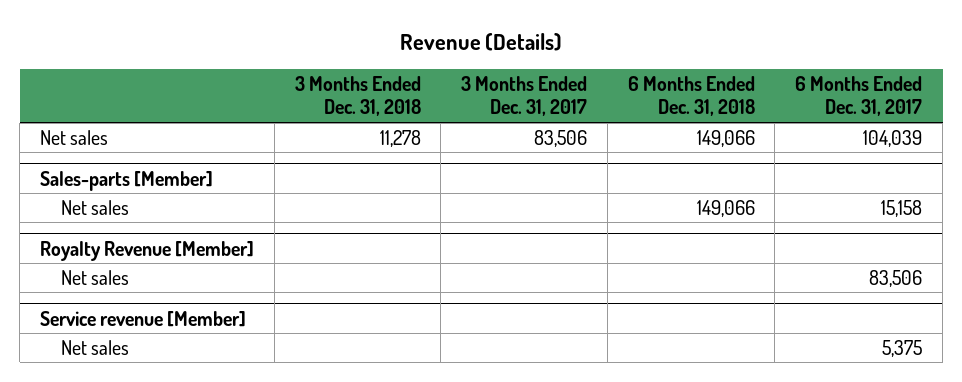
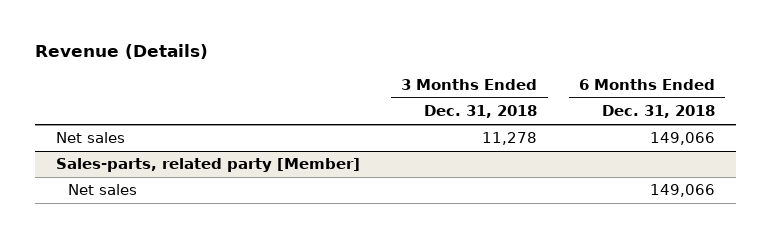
- | 3 Months Ended Dec. 31, 2018 | 3 Months Ended Dec. 31, 2017 | 6 Months Ended Dec. 31, 2018 | 6 Months Ended Dec. 31, 2017
+ | 3 Months Ended Dec. 31, 2018 | 6 Months Ended Dec. 31, 2018
- Sales-parts [Member]
+ Sales-parts, related party [Member]
- Royalty Revenue [Member]
- Net sales | | | | 83,506
- Service revenue [Member]
- Net sales | | | | 5,375

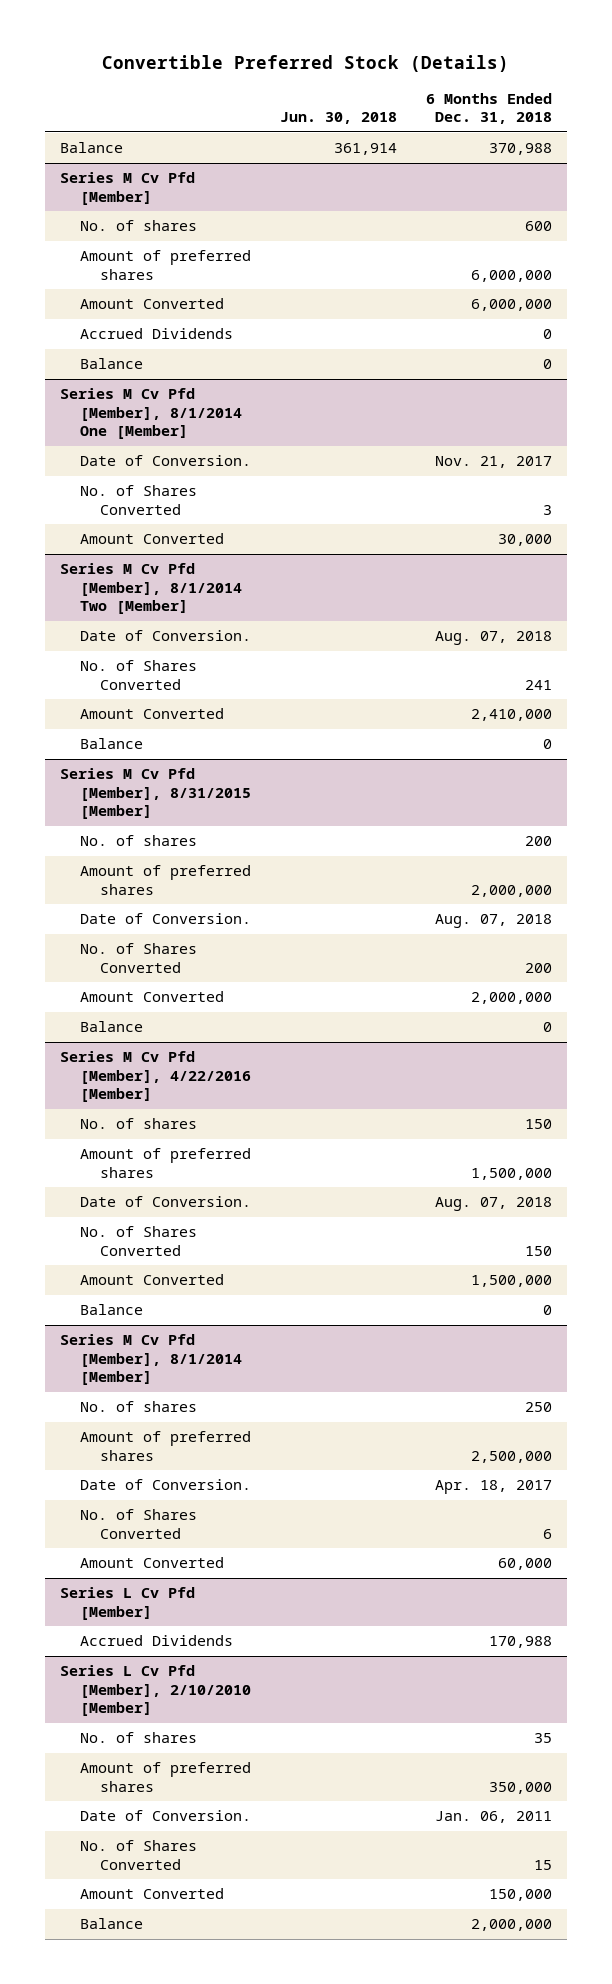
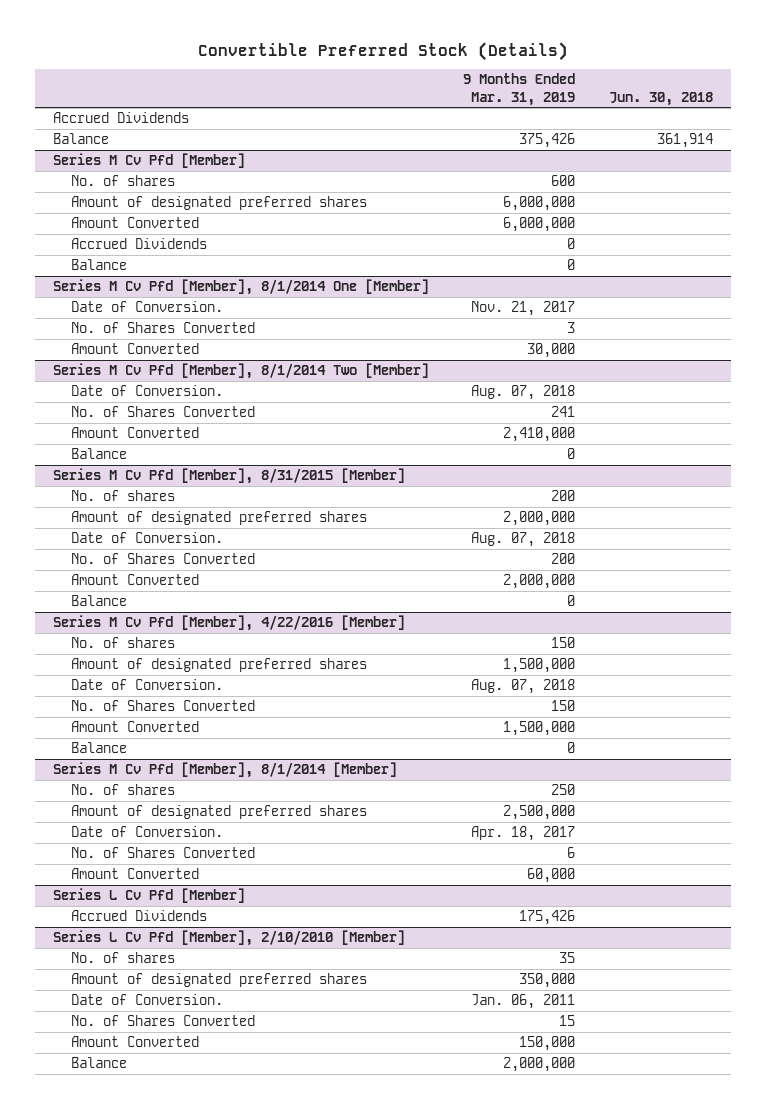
- | Jun. 30, 2018 | 6 Months Ended Dec. 31, 2018
+ | 9 Months Ended Mar. 31, 2019 | Jun. 30, 2018
+ Accrued Dividends
@ Series M Cv Pfd [Member]
- Amount of preferred shares | | 6,000,000
+ Amount of designated preferred shares | 6,000,000 |
@ Series M Cv Pfd [Member], 8/31/2015 [Member]
- Amount of preferred shares | | 2,000,000
+ Amount of designated preferred shares | 2,000,000 |
@ Series M Cv Pfd [Member], 4/22/2016 [Member]
- Amount of preferred shares | | 1,500,000
+ Amount of designated preferred shares | 1,500,000 |
@ Series M Cv Pfd [Member], 8/1/2014 [Member]
- Amount of preferred shares | | 2,500,000
+ Amount of designated preferred shares | 2,500,000 |
@ Series L Cv Pfd [Member], 2/10/2010 [Member]
- Amount of preferred shares | | 350,000
+ Amount of designated preferred shares | 350,000 |

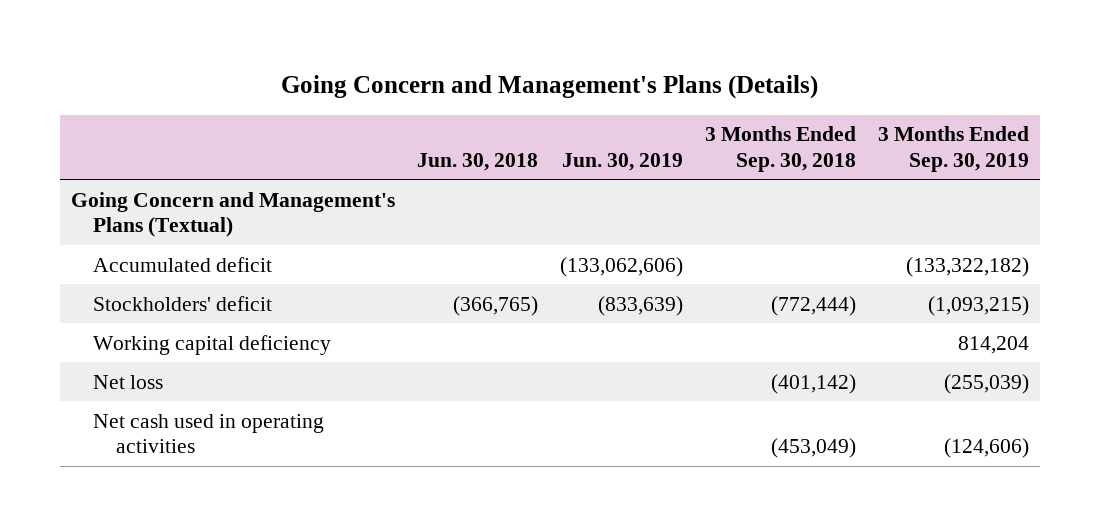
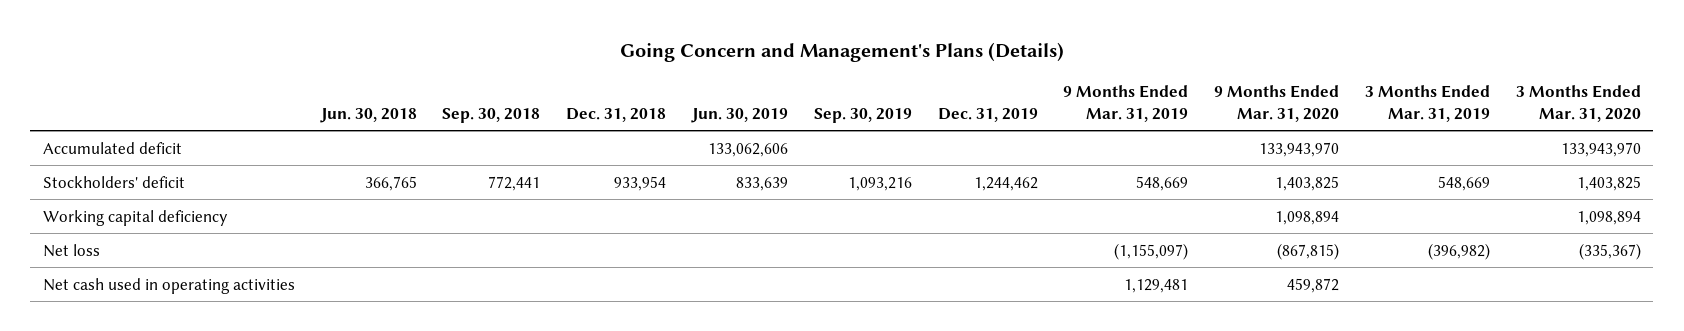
- | Jun. 30, 2018 | Jun. 30, 2019 | 3 Months Ended Sep. 30, 2018 | 3 Months Ended Sep. 30, 2019
+ | Jun. 30, 2018 | Sep. 30, 2018 | Dec. 31, 2018 | Jun. 30, 2019 | Sep. 30, 2019 | Dec. 31, 2019 | 9 Months Ended Mar. 31, 2019 | 9 Months Ended Mar. 31, 2020 | 3 Months Ended Mar. 31, 2019 | 3 Months Ended Mar. 31, 2020
- Going Concern and Management's Plans (Textual)
- Accumulated deficit | | (133,062,606) | | (133,322,182)
- Stockholders' deficit | (366,765) | (833,639) | (772,444) | (1,093,215)
+ Accumulated deficit | | | | 133,062,606 | | | | 133,943,970 | | 133,943,970
+ Stockholders' deficit | 366,765 | 772,441 | 933,954 | 833,639 | 1,093,216 | 1,244,462 | 548,669 | 1,403,825 | 548,669 | 1,403,825

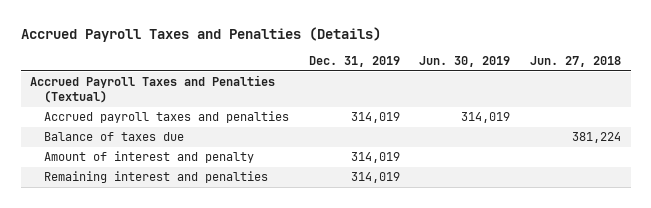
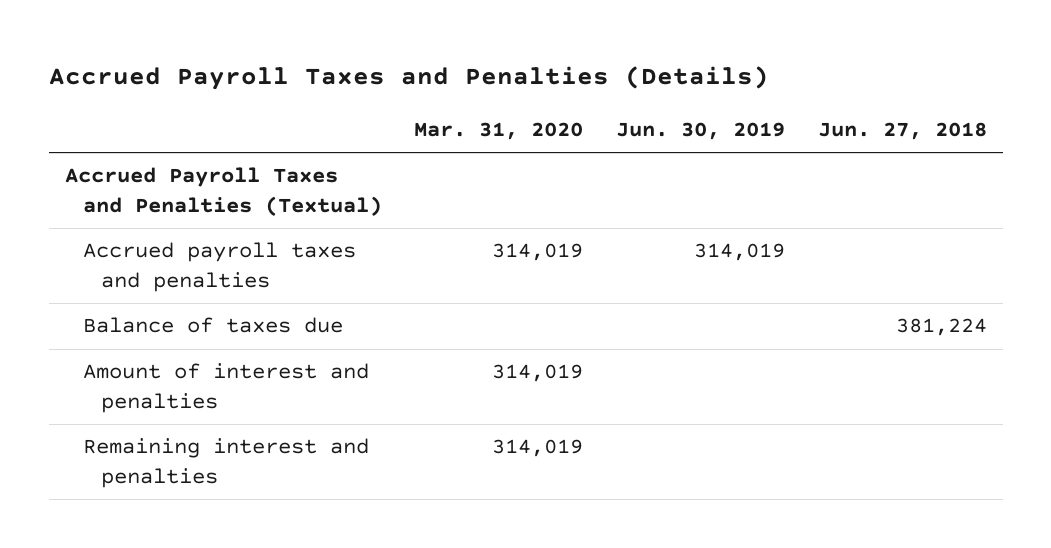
- | Dec. 31, 2019 | Jun. 30, 2019 | Jun. 27, 2018
+ | Mar. 31, 2020 | Jun. 30, 2019 | Jun. 27, 2018
- Amount of interest and penalty | 314,019 | |
+ Amount of interest and penalties | 314,019 | |

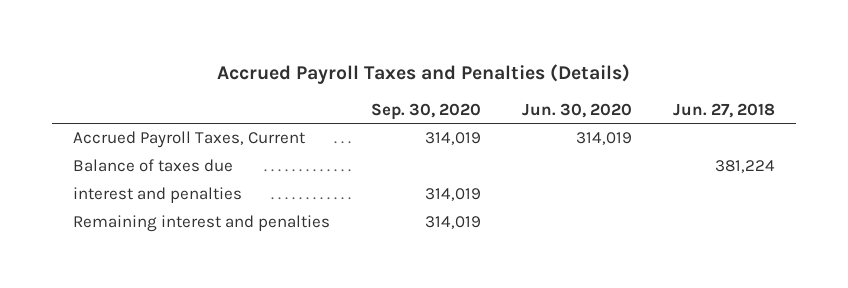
- | Mar. 31, 2020 | Jun. 30, 2019 | Jun. 27, 2018
+ | Sep. 30, 2020 | Jun. 30, 2020 | Jun. 27, 2018
- Accrued Payroll Taxes and Penalties (Textual)
- Accrued payroll taxes and penalties | 314,019 | 314,019 |
+ Accrued Payroll Taxes, Current | 314,019 | 314,019 |
- Amount of interest and penalties | 314,019 | |
+ interest and penalties | 314,019 | |

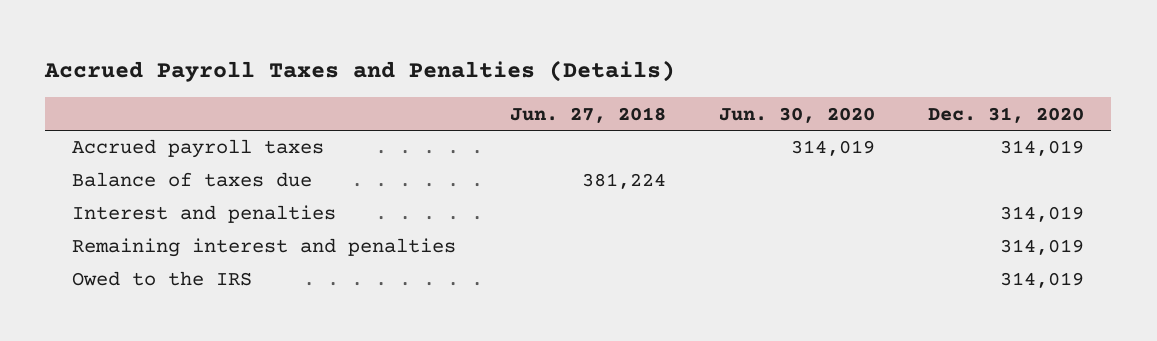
- | Sep. 30, 2020 | Jun. 30, 2020 | Jun. 27, 2018
+ | Jun. 27, 2018 | Jun. 30, 2020 | Dec. 31, 2020
- Accrued Payroll Taxes, Current | 314,019 | 314,019 |
+ Accrued payroll taxes | | 314,019 | 314,019
- interest and penalties | 314,019 | |
+ Interest and penalties | | | 314,019
+ Owed to the IRS | | | 314,019

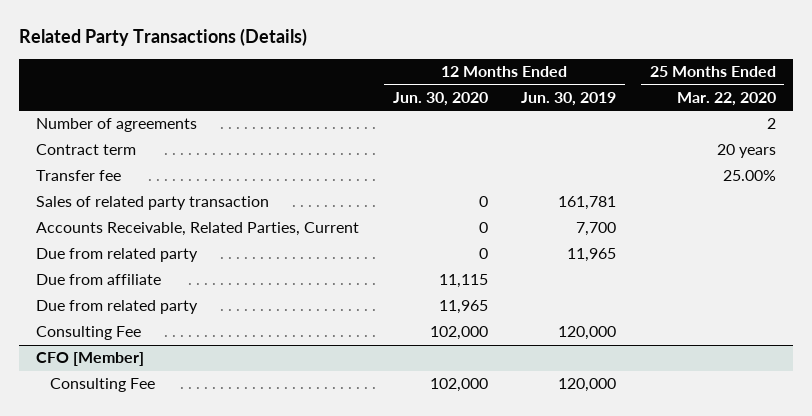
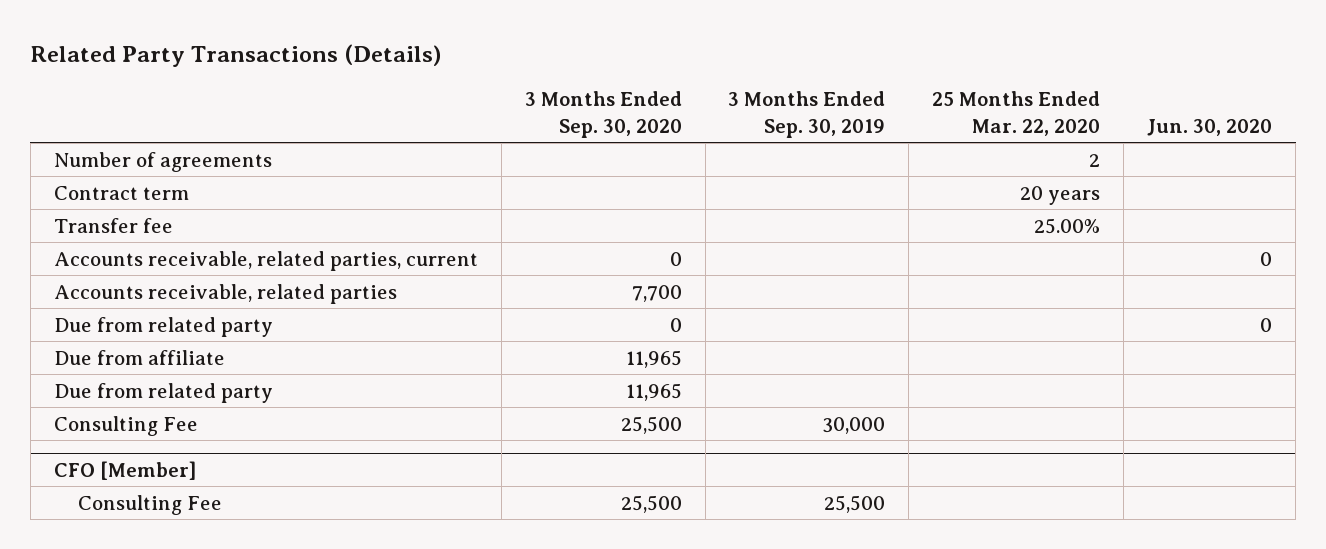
- | 12 Months Ended Jun. 30, 2020 | 12 Months Ended Jun. 30, 2019 | 25 Months Ended Mar. 22, 2020
+ | 3 Months Ended Sep. 30, 2020 | 3 Months Ended Sep. 30, 2019 | 25 Months Ended Mar. 22, 2020 | Jun. 30, 2020
- Sales of related party transaction | 0 | 161,781 |
- Accounts Receivable, Related Parties, Current | 0 | 7,700 |
+ Accounts receivable, related parties, current | 0 | | | 0
+ Accounts receivable, related parties | 7,700 | | |

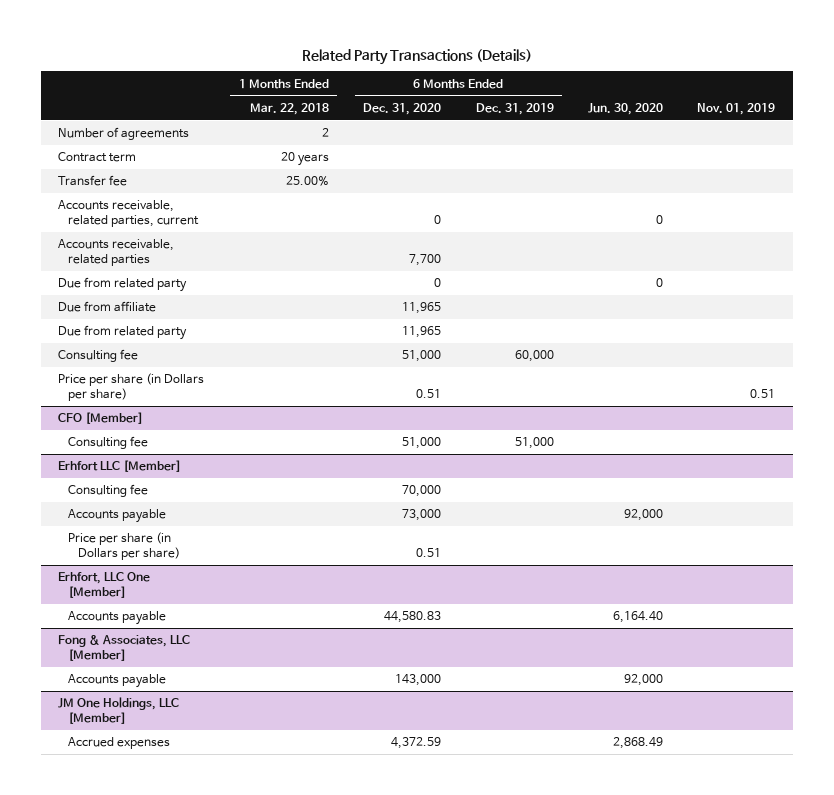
- | 3 Months Ended Sep. 30, 2020 | 3 Months Ended Sep. 30, 2019 | 25 Months Ended Mar. 22, 2020 | Jun. 30, 2020
+ | 1 Months Ended Mar. 22, 2018 | 6 Months Ended Dec. 31, 2020 | 6 Months Ended Dec. 31, 2019 | Jun. 30, 2020 | Nov. 01, 2019
- Consulting Fee | 25,500 | 30,000 | |
+ Consulting fee | | 51,000 | 60,000 | |
+ Price per share (in Dollars per share) | | 0.51 | | | 0.51
@ CFO [Member]
- Consulting Fee | 25,500 | 25,500 | |
+ Consulting fee | | 51,000 | 51,000 | |
+ Erhfort LLC [Member]
+ Consulting fee | | 70,000 | | |
+ Accounts payable | | 73,000 | | 92,000 |
+ Price per share (in Dollars per share) | | 0.51 | | |
+ Erhfort, LLC One [Member]
+ Accounts payable | | 44,580.83 | | 6,164.40 |
+ Fong & Associates, LLC [Member]
+ Accounts payable | | 143,000 | | 92,000 |
+ JM One Holdings, LLC [Member]
+ Accrued expenses | | 4,372.59 | | 2,868.49 |

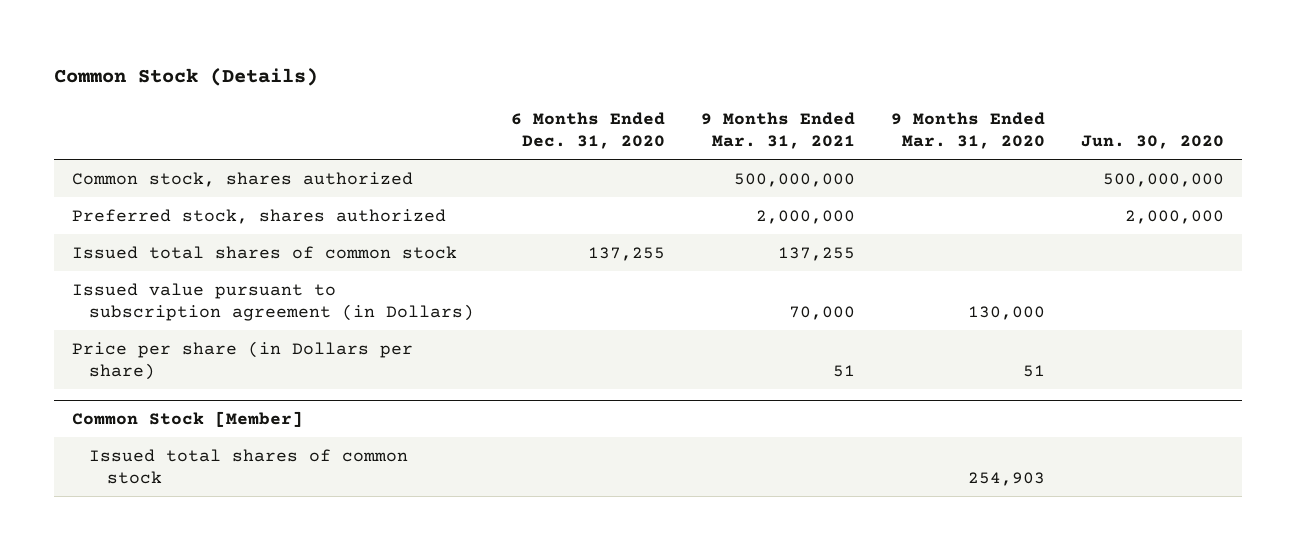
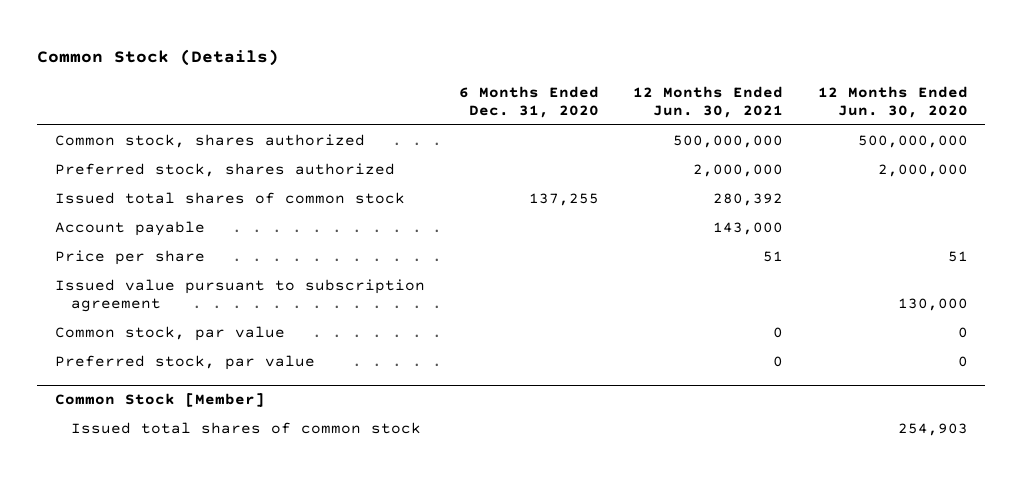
- | 6 Months Ended Dec. 31, 2020 | 9 Months Ended Mar. 31, 2021 | 9 Months Ended Mar. 31, 2020 | Jun. 30, 2020
+ | 6 Months Ended Dec. 31, 2020 | 12 Months Ended Jun. 30, 2021 | 12 Months Ended Jun. 30, 2020
- Issued value pursuant to subscription agreement (in Dollars) | | 70,000 | 130,000 |
- Price per share (in Dollars per share) | | 51 | 51 |
+ Account payable | | 143,000 |
+ Price per share | | 51 | 51
+ Issued value pursuant to subscription agreement | | | 130,000
+ Common stock, par value | | 0 | 0
+ Preferred stock, par value | | 0 | 0

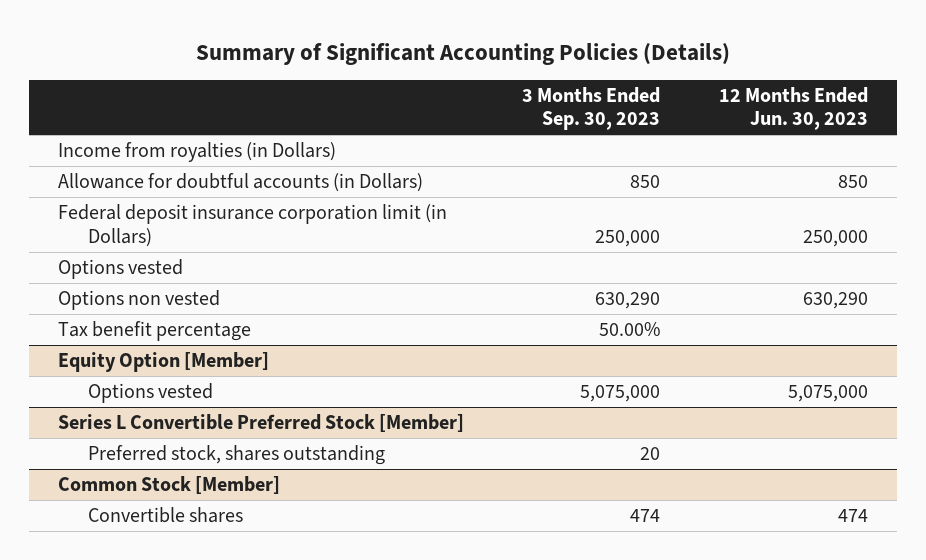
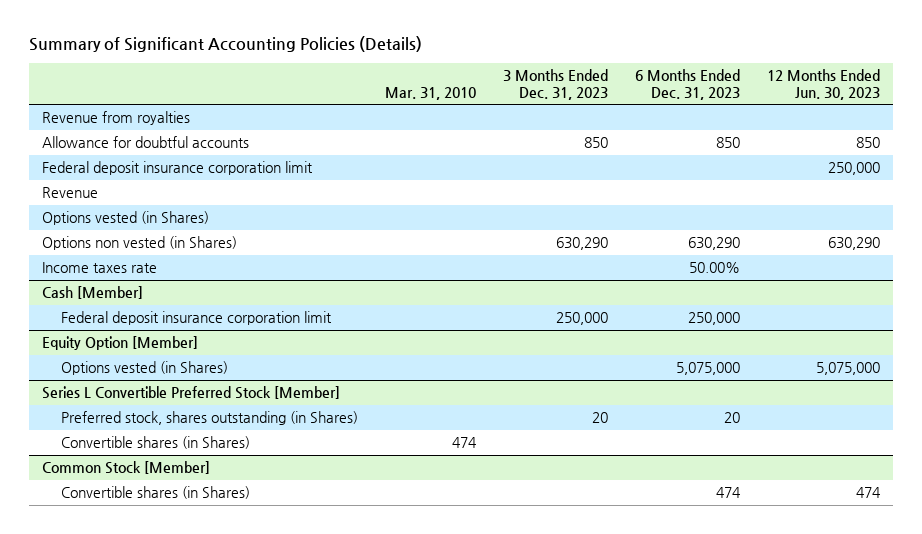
- | 3 Months Ended Sep. 30, 2023 | 12 Months Ended Jun. 30, 2023
+ | Mar. 31, 2010 | 3 Months Ended Dec. 31, 2023 | 6 Months Ended Dec. 31, 2023 | 12 Months Ended Jun. 30, 2023
- Income from royalties (in Dollars)
- Allowance for doubtful accounts (in Dollars) | 850 | 850
- Federal deposit insurance corporation limit (in Dollars) | 250,000 | 250,000
- Options vested
- Options non vested | 630,290 | 630,290
- Tax benefit percentage | 50.00% |
+ Revenue from royalties
+ Allowance for doubtful accounts | | 850 | 850 | 850
+ Federal deposit insurance corporation limit | | | | 250,000
+ Revenue
+ Options vested (in Shares)
+ Options non vested (in Shares) | | 630,290 | 630,290 | 630,290
+ Income taxes rate | | | 50.00% |
+ Cash [Member]
+ Federal deposit insurance corporation limit | | 250,000 | 250,000 |
@ Equity Option [Member]
- Options vested | 5,075,000 | 5,075,000
+ Options vested (in Shares) | | | 5,075,000 | 5,075,000
@ Series L Convertible Preferred Stock [Member]
- Preferred stock, shares outstanding | 20 |
+ Preferred stock, shares outstanding (in Shares) | | 20 | 20 |
+ Convertible shares (in Shares) | 474 | | |
@ Common Stock [Member]
- Convertible shares | 474 | 474
+ Convertible shares (in Shares) | | | 474 | 474

